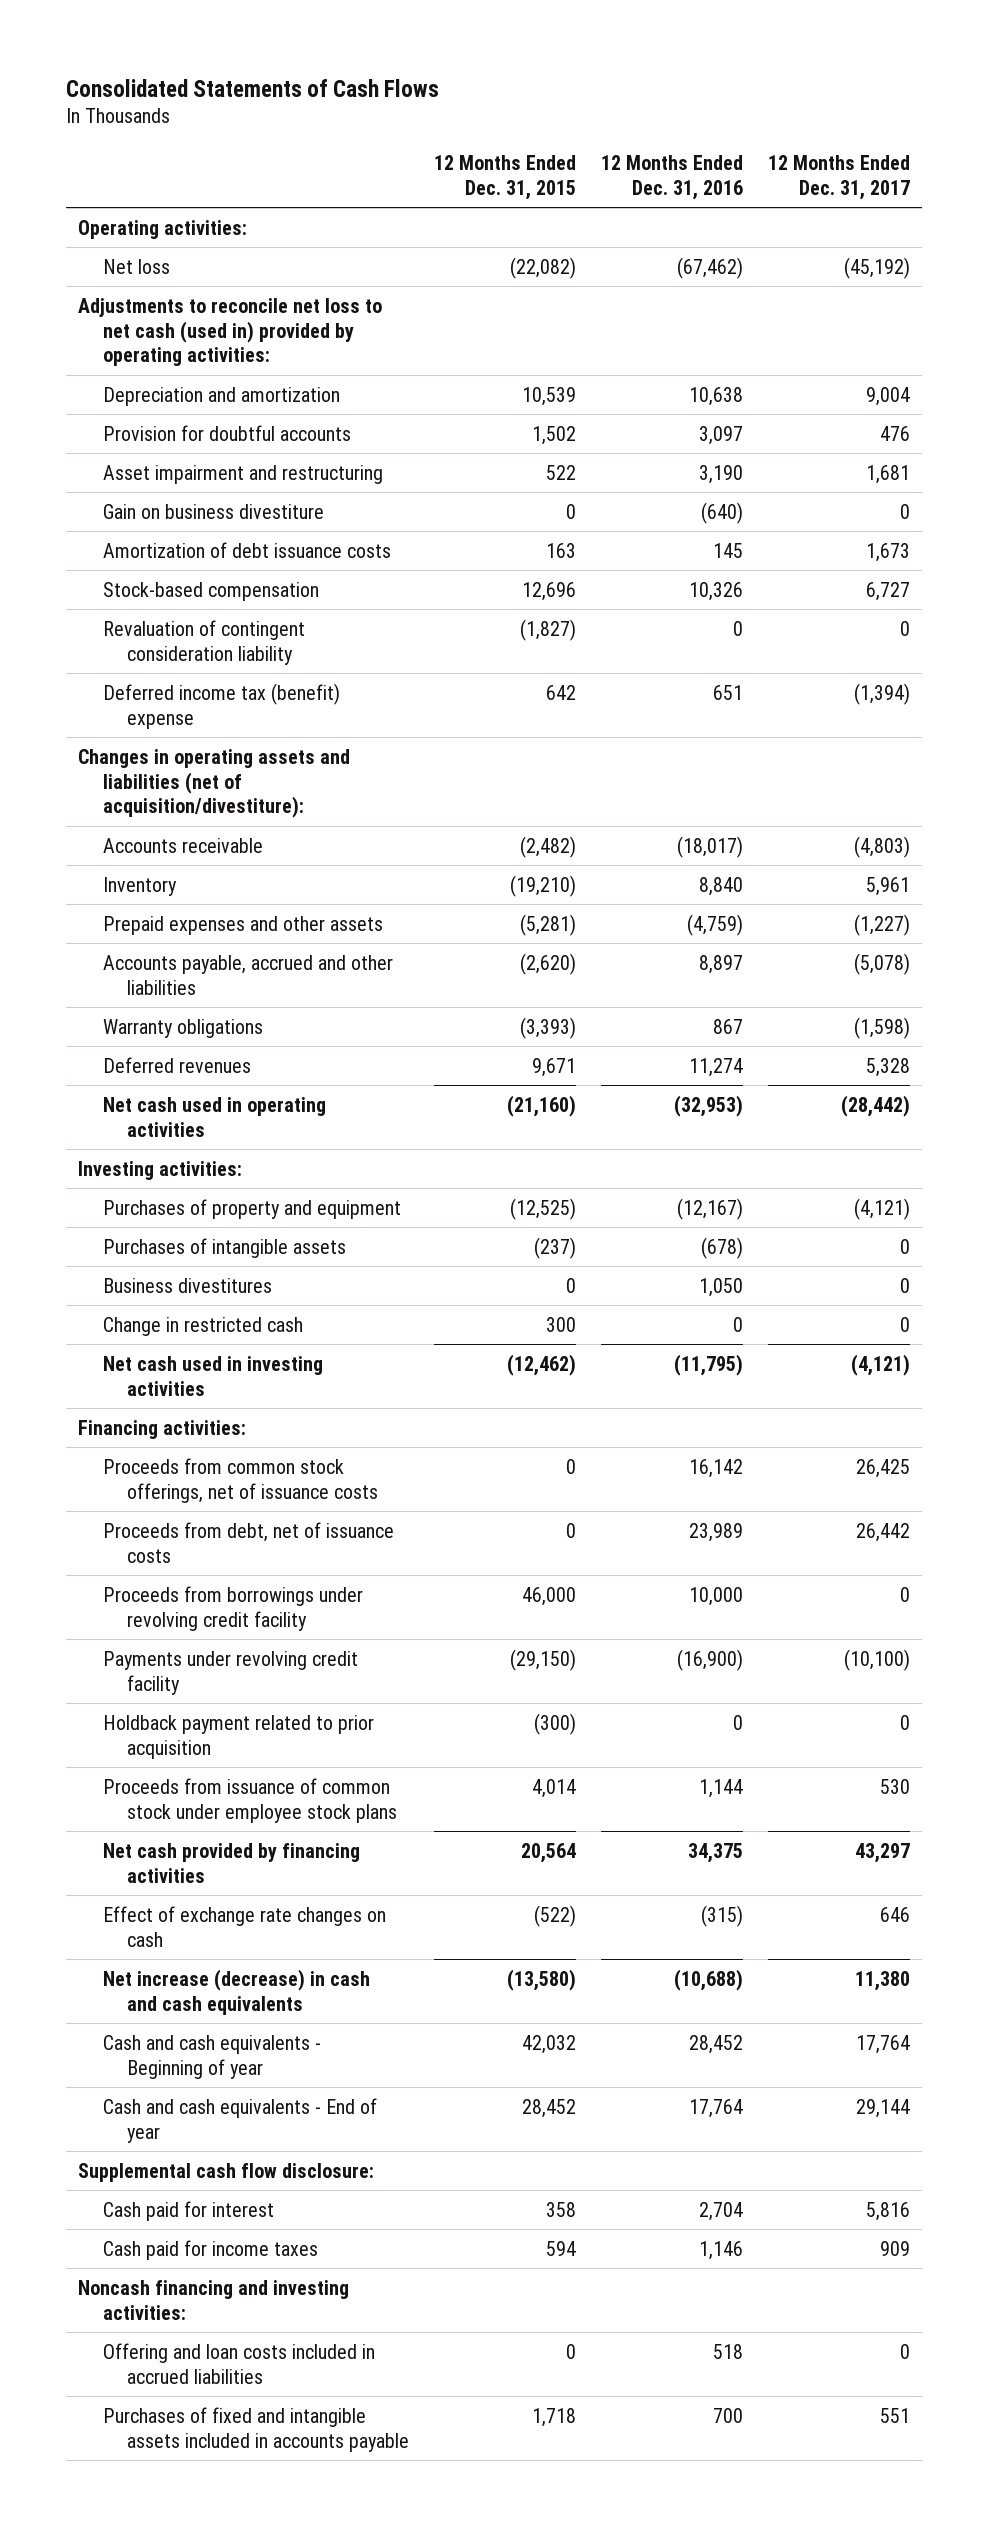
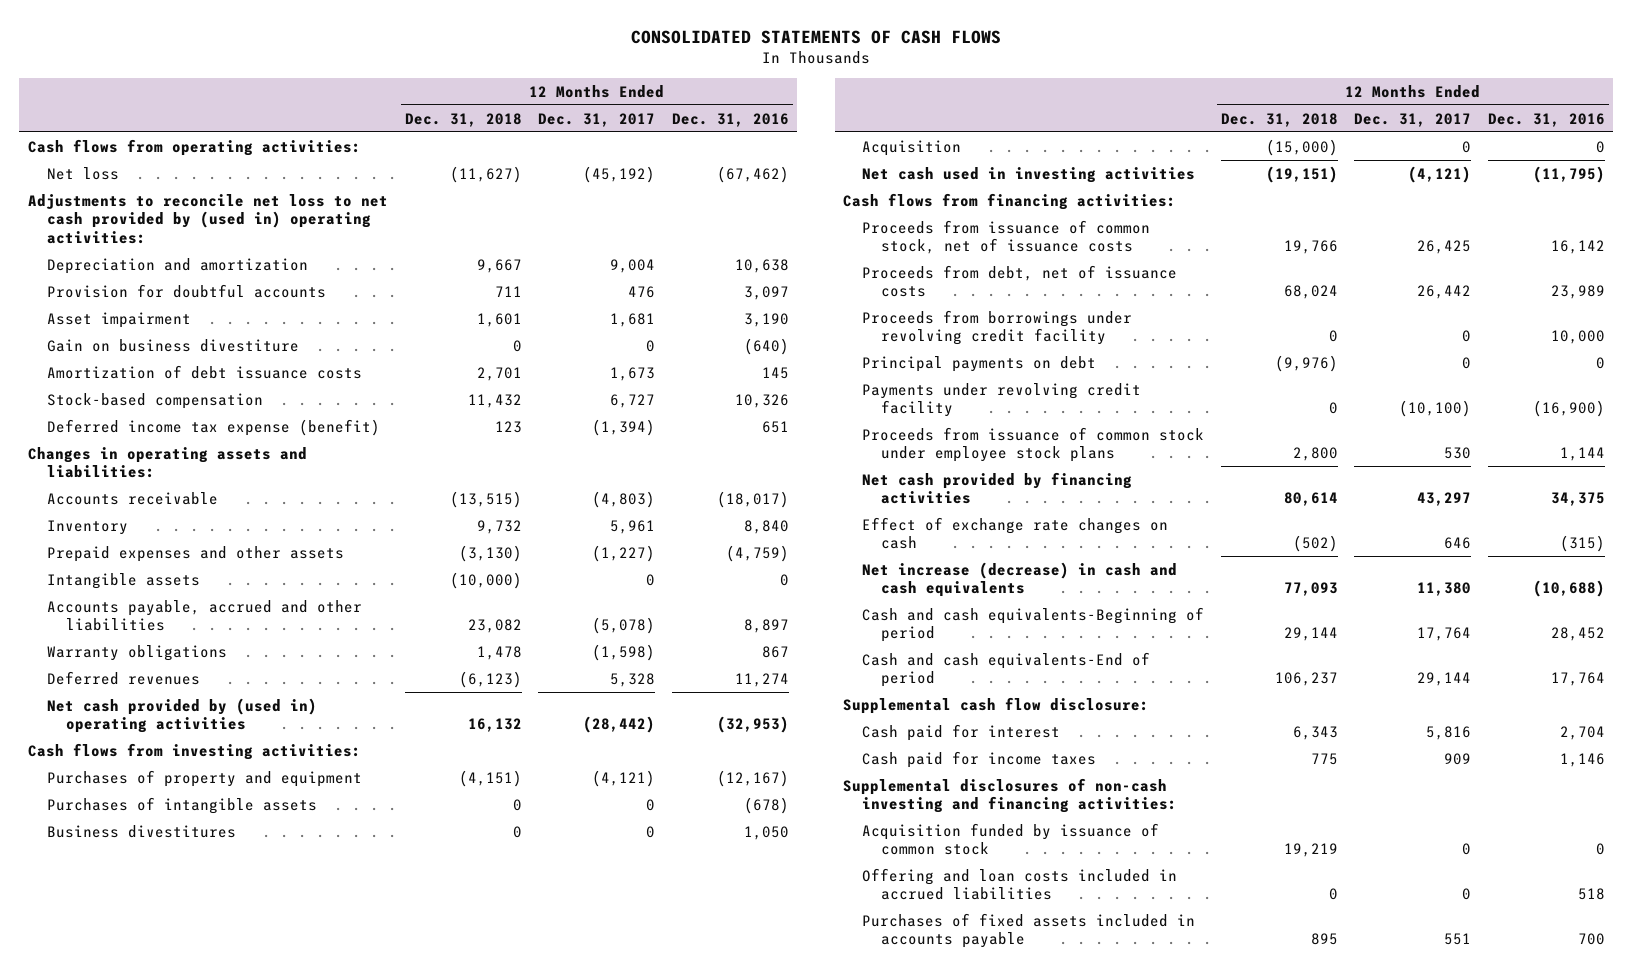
- Consolidated Statements of Cash Flows
+ CONSOLIDATED STATEMENTS OF CASH FLOWS
- | 12 Months Ended Dec. 31, 2015 | 12 Months Ended Dec. 31, 2016 | 12 Months Ended Dec. 31, 2017
+ | 12 Months Ended Dec. 31, 2018 | 12 Months Ended Dec. 31, 2017 | 12 Months Ended Dec. 31, 2016
- Operating activities:
+ Cash flows from operating activities:
- Adjustments to reconcile net loss to net cash (used in) provided by operating activities:
+ Adjustments to reconcile net loss to net cash provided by (used in) operating activities:
- Asset impairment and restructuring | 522 | 3,190 | 1,681
+ Asset impairment | 1,601 | 1,681 | 3,190
- Revaluation of contingent consideration liability | (1,827) | 0 | 0
- Deferred income tax (benefit) expense | 642 | 651 | (1,394)
- Changes in operating assets and liabilities (net of acquisition/divestiture):
+ Deferred income tax expense (benefit) | 123 | (1,394) | 651
+ Changes in operating assets and liabilities:
+ Intangible assets | (10,000) | 0 | 0
- Net cash used in operating activities | (21,160) | (32,953) | (28,442)
- Investing activities:
+ Net cash provided by (used in) operating activities | 16,132 | (28,442) | (32,953)
+ Cash flows from investing activities:
- Change in restricted cash | 300 | 0 | 0
+ Acquisition | (15,000) | 0 | 0
- Financing activities:
- Proceeds from common stock offerings, net of issuance costs | 0 | 16,142 | 26,425
+ Cash flows from financing activities:
+ Proceeds from issuance of common stock, net of issuance costs | 19,766 | 26,425 | 16,142
+ Principal payments on debt | (9,976) | 0 | 0
- Holdback payment related to prior acquisition | (300) | 0 | 0
- Cash and cash equivalents - Beginning of year | 42,032 | 28,452 | 17,764
- Cash and cash equivalents - End of year | 28,452 | 17,764 | 29,144
+ Cash and cash equivalents-Beginning of period | 29,144 | 17,764 | 28,452
+ Cash and cash equivalents-End of period | 106,237 | 29,144 | 17,764
- Noncash financing and investing activities:
+ Supplemental disclosures of non-cash investing and financing activities:
+ Acquisition funded by issuance of common stock | 19,219 | 0 | 0
- Purchases of fixed and intangible assets included in accounts payable | 1,718 | 700 | 551
+ Purchases of fixed assets included in accounts payable | 895 | 551 | 700

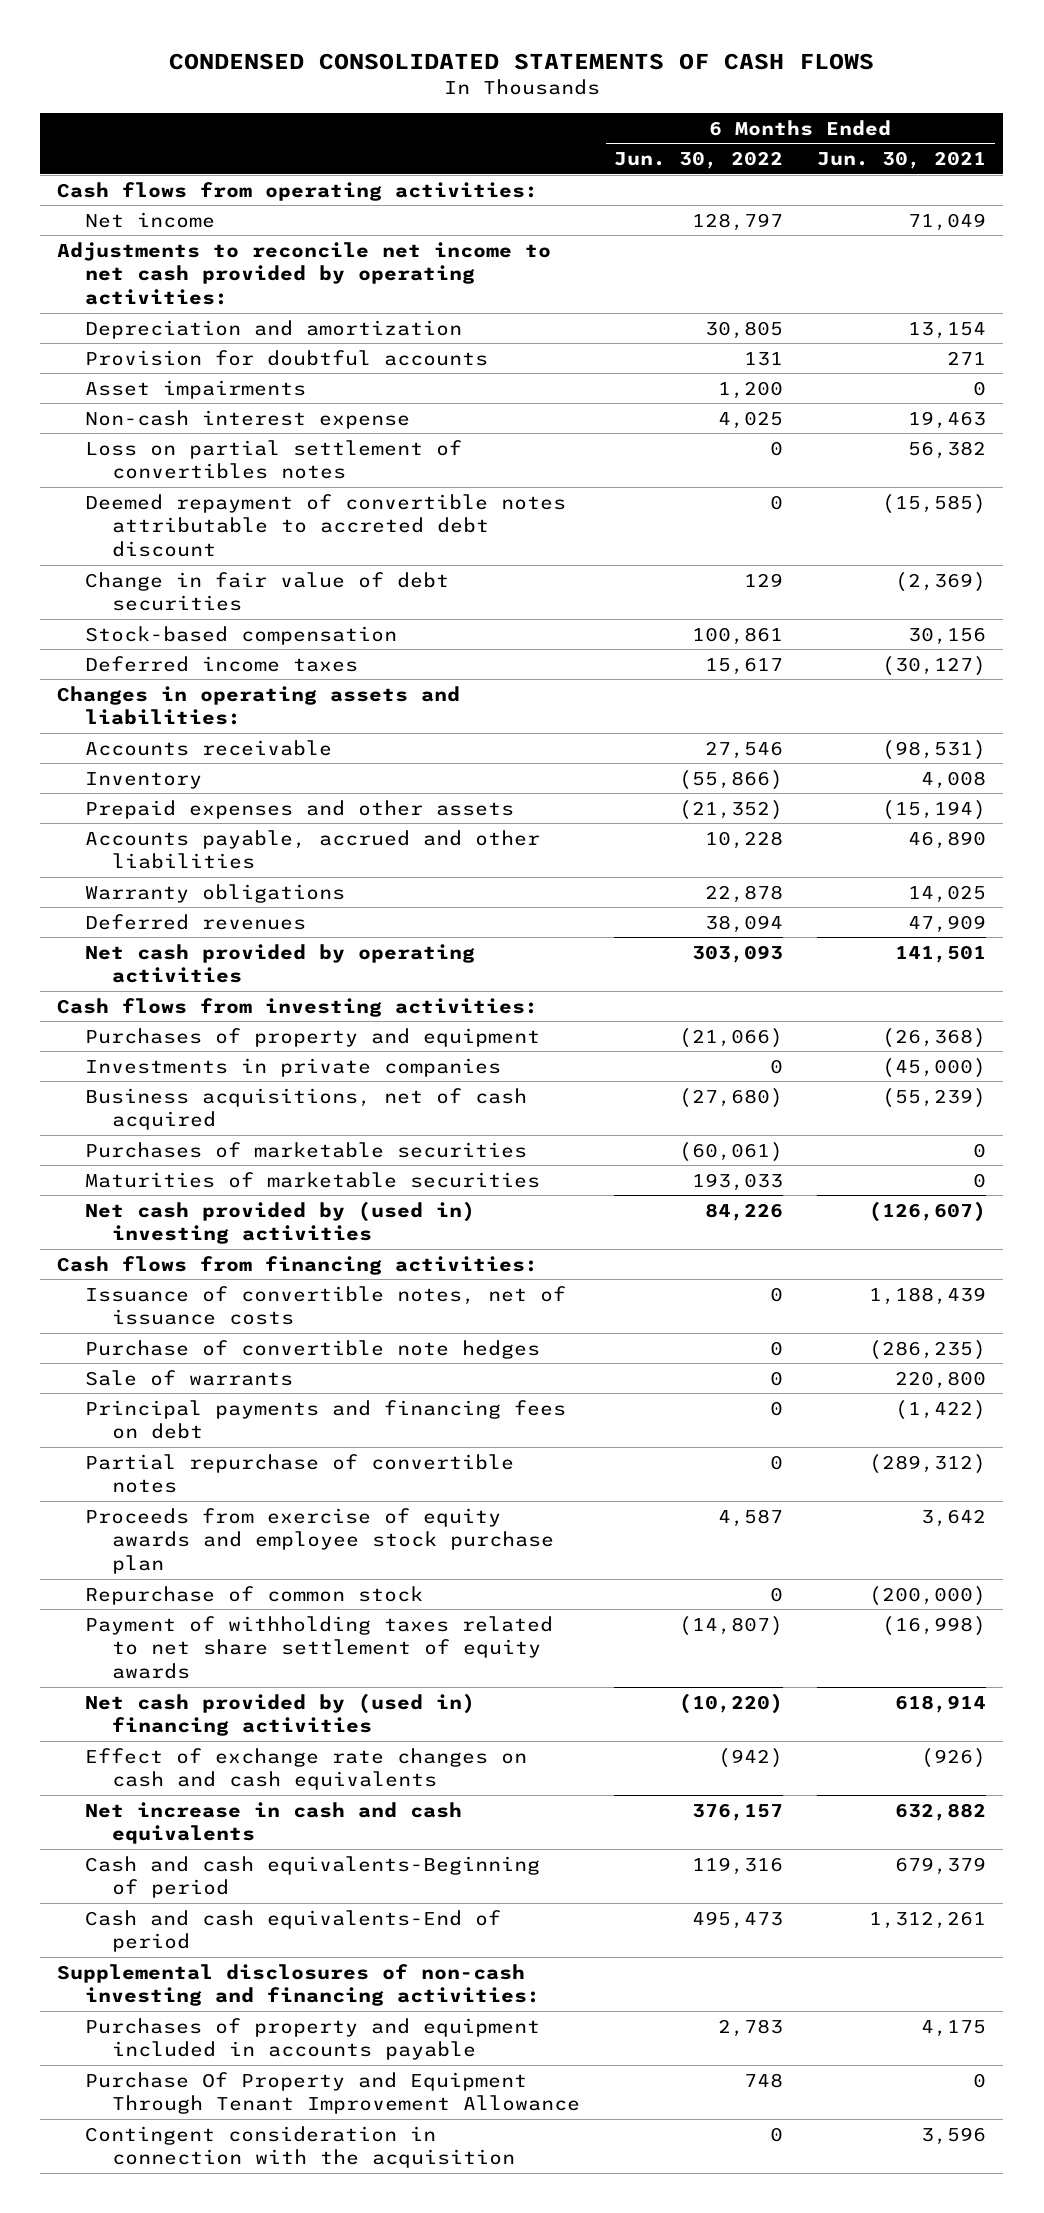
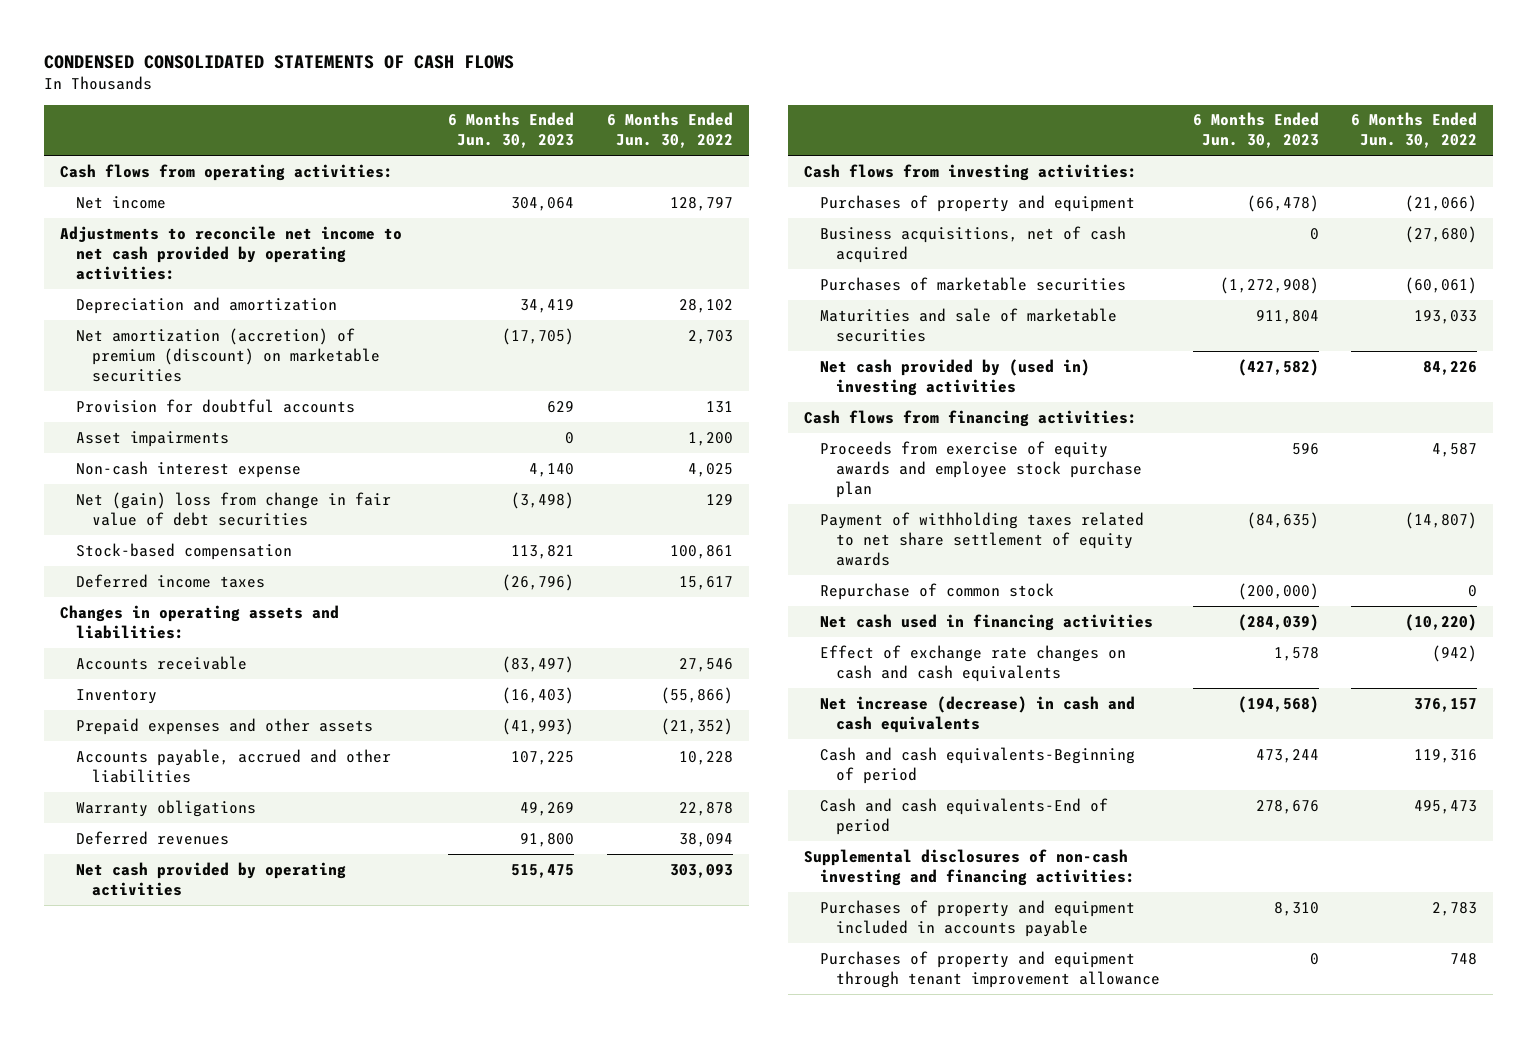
- | 6 Months Ended Jun. 30, 2022 | 6 Months Ended Jun. 30, 2021
+ | 6 Months Ended Jun. 30, 2023 | 6 Months Ended Jun. 30, 2022
- Depreciation and amortization | 30,805 | 13,154
+ Depreciation and amortization | 34,419 | 28,102
+ Net amortization (accretion) of premium (discount) on marketable securities | (17,705) | 2,703
- Loss on partial settlement of convertibles notes | 0 | 56,382
- Deemed repayment of convertible notes attributable to accreted debt discount | 0 | (15,585)
- Change in fair value of debt securities | 129 | (2,369)
+ Net (gain) loss from change in fair value of debt securities | (3,498) | 129
- Investments in private companies | 0 | (45,000)
- Maturities of marketable securities | 193,033 | 0
+ Maturities and sale of marketable securities | 911,804 | 193,033
- Issuance of convertible notes, net of issuance costs | 0 | 1,188,439
- Purchase of convertible note hedges | 0 | (286,235)
- Sale of warrants | 0 | 220,800
- Principal payments and financing fees on debt | 0 | (1,422)
- Partial repurchase of convertible notes | 0 | (289,312)
- Net cash provided by (used in) financing activities | (10,220) | 618,914
moved down: Repurchase of common stock | (200,000) | 0
+ Net cash used in financing activities | (284,039) | (10,220)
- Net increase in cash and cash equivalents | 376,157 | 632,882
+ Net increase (decrease) in cash and cash equivalents | (194,568) | 376,157
- Purchase Of Property and Equipment Through Tenant Improvement Allowance | 748 | 0
- Contingent consideration in connection with the acquisition | 0 | 3,596
+ Purchases of property and equipment through tenant improvement allowance | 0 | 748

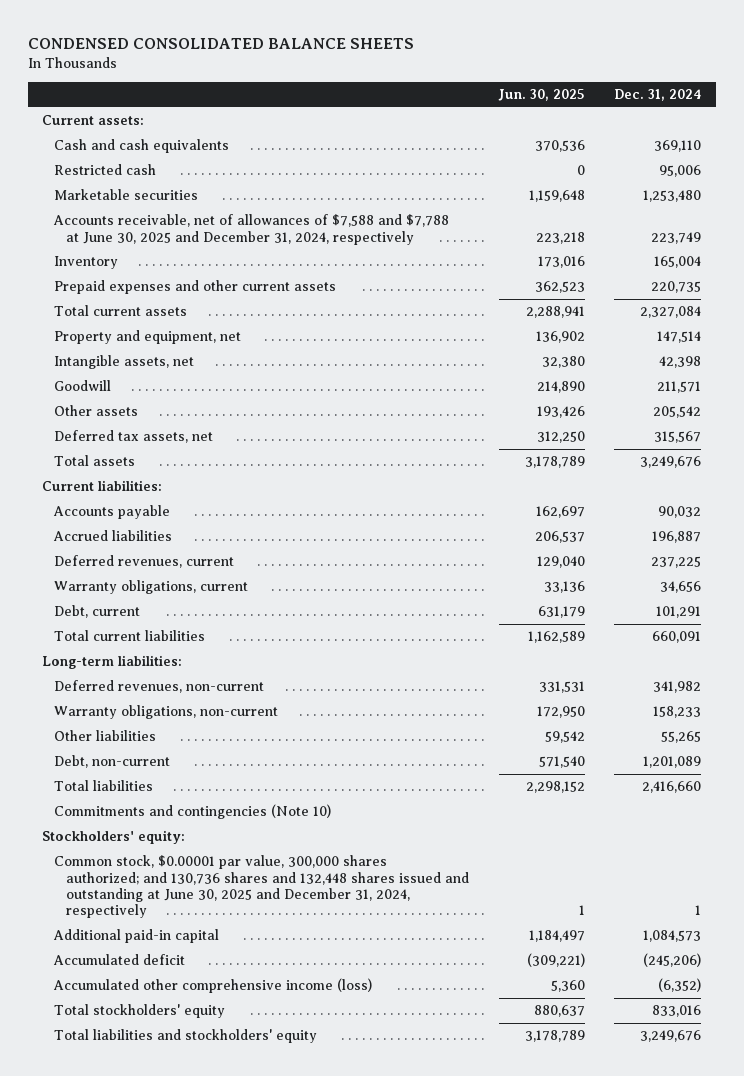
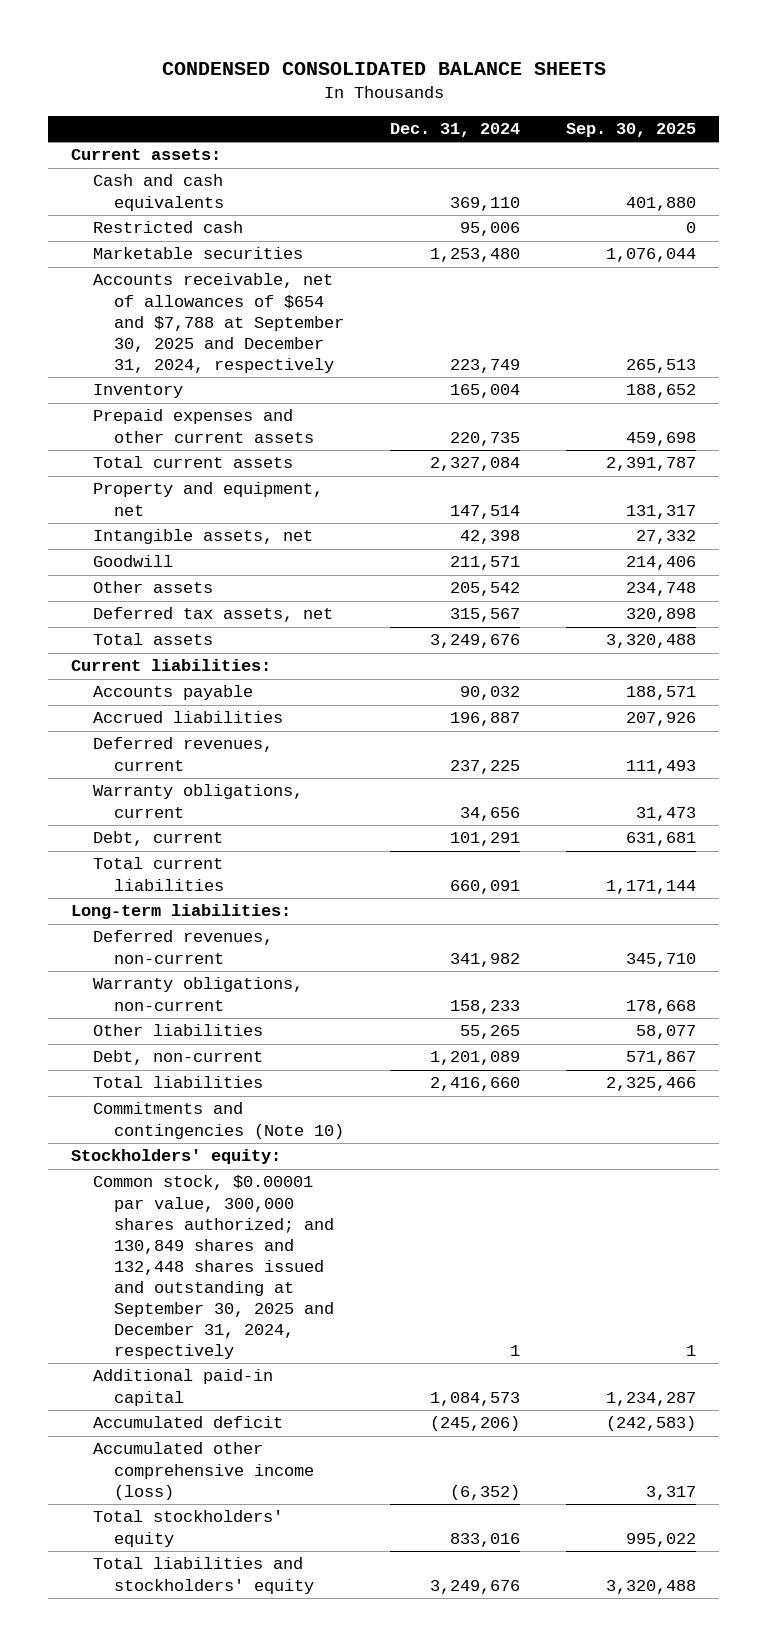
- | Jun. 30, 2025 | Dec. 31, 2024
+ | Dec. 31, 2024 | Sep. 30, 2025
- Accounts receivable, net of allowances of $7,588 and $7,788 at June 30, 2025 and December 31, 2024, respectively | 223,218 | 223,749
+ Accounts receivable, net of allowances of $654 and $7,788 at September 30, 2025 and December 31, 2024, respectively | 223,749 | 265,513
- Common stock, $0.00001 par value, 300,000 shares authorized; and 130,736 shares and 132,448 shares issued and outstanding at June 30, 2025 and December 31, 2024, respectively | 1 | 1
+ Common stock, $0.00001 par value, 300,000 shares authorized; and 130,849 shares and 132,448 shares issued and outstanding at September 30, 2025 and December 31, 2024, respectively | 1 | 1

